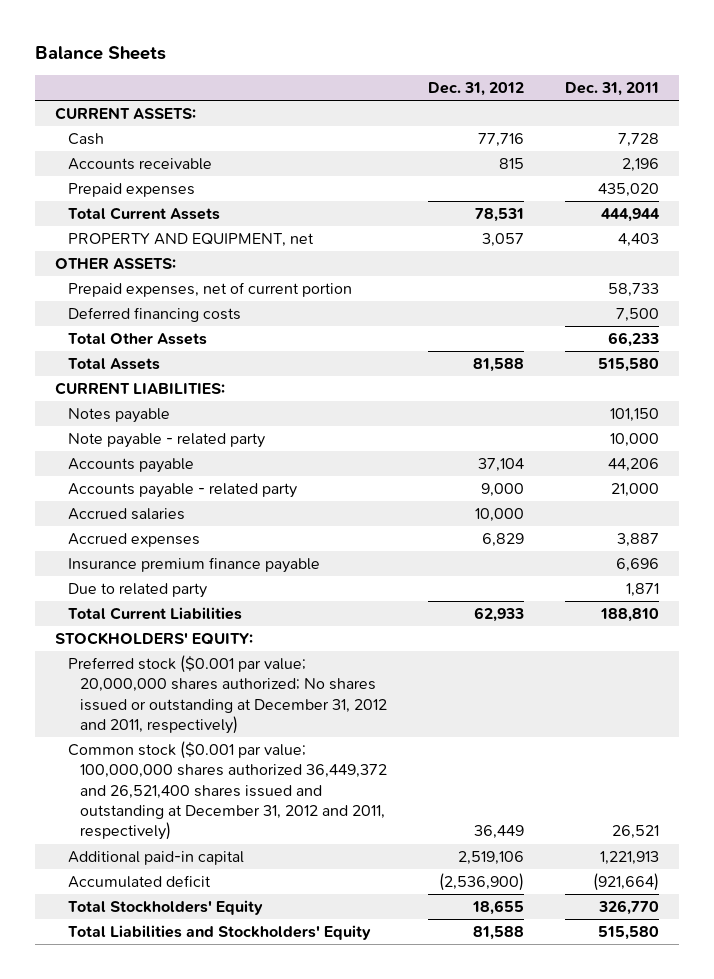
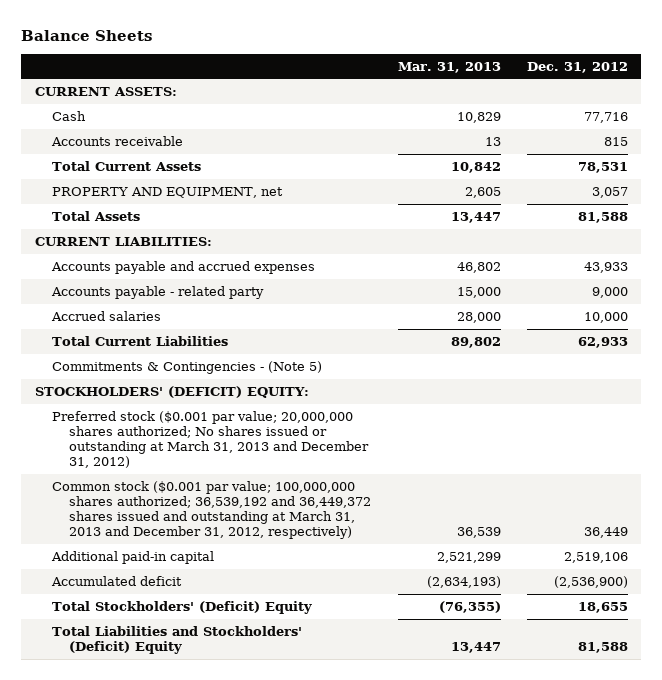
- | Dec. 31, 2012 | Dec. 31, 2011
+ | Mar. 31, 2013 | Dec. 31, 2012
- Prepaid expenses | | 435,020
- OTHER ASSETS:
- Prepaid expenses, net of current portion | | 58,733
- Deferred financing costs | | 7,500
- Total Other Assets | | 66,233
- Notes payable | | 101,150
- Note payable - related party | | 10,000
- Accounts payable | 37,104 | 44,206
+ Accounts payable and accrued expenses | 46,802 | 43,933
- Accrued expenses | 6,829 | 3,887
- Insurance premium finance payable | | 6,696
- Due to related party | | 1,871
- STOCKHOLDERS' EQUITY:
- Preferred stock ($0.001 par value; 20,000,000 shares authorized; No shares issued or outstanding at December 31, 2012 and 2011, respectively)
- Common stock ($0.001 par value; 100,000,000 shares authorized 36,449,372 and 26,521,400 shares issued and outstanding at December 31, 2012 and 2011, respectively) | 36,449 | 26,521
+ Commitments & Contingencies - (Note 5)
+ STOCKHOLDERS' (DEFICIT) EQUITY:
+ Preferred stock ($0.001 par value; 20,000,000 shares authorized; No shares issued or outstanding at March 31, 2013 and December 31, 2012)
+ Common stock ($0.001 par value; 100,000,000 shares authorized; 36,539,192 and 36,449,372 shares issued and outstanding at March 31, 2013 and December 31, 2012, respectively) | 36,539 | 36,449
- Total Stockholders' Equity | 18,655 | 326,770
- Total Liabilities and Stockholders' Equity | 81,588 | 515,580
+ Total Stockholders' (Deficit) Equity | (76,355) | 18,655
+ Total Liabilities and Stockholders' (Deficit) Equity | 13,447 | 81,588

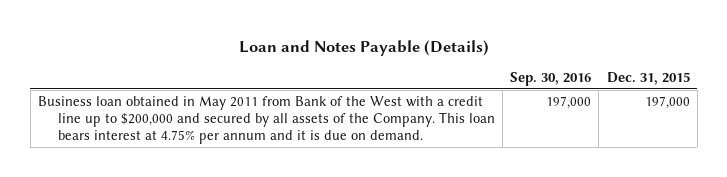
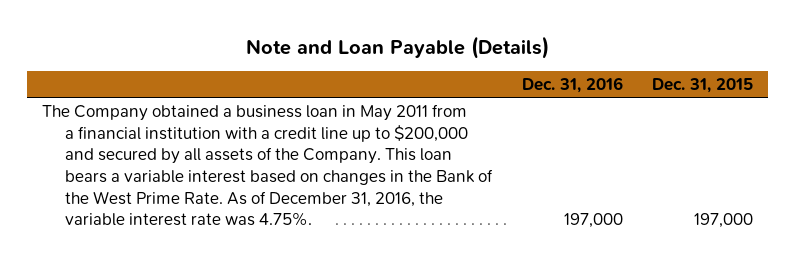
- Loan and Notes Payable (Details)
+ Note and Loan Payable (Details)
- | Sep. 30, 2016 | Dec. 31, 2015
+ | Dec. 31, 2016 | Dec. 31, 2015
- Business loan obtained in May 2011 from Bank of the West with a credit line up to $200,000 and secured by all assets of the Company. This loan bears interest at 4.75% per annum and it is due on demand. | 197,000 | 197,000
+ The Company obtained a business loan in May 2011 from a financial institution with a credit line up to $200,000 and secured by all assets of the Company. This loan bears a variable interest based on changes in the Bank of the West Prime Rate. As of December 31, 2016, the variable interest rate was 4.75%. | 197,000 | 197,000

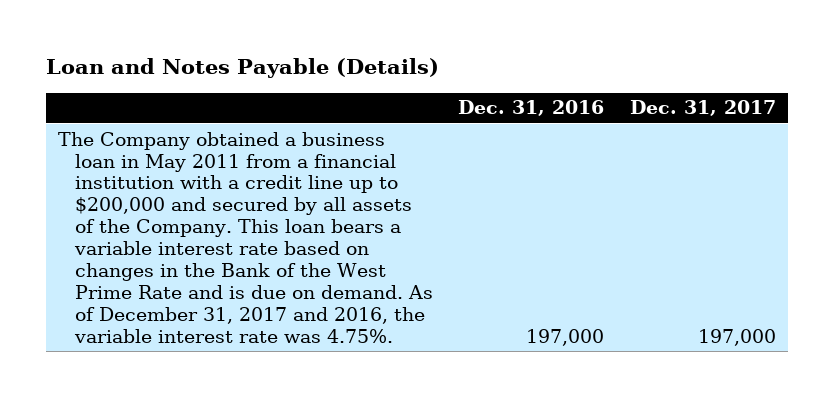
- Note and Loan Payable (Details)
+ Loan and Notes Payable (Details)
- | Dec. 31, 2016 | Dec. 31, 2015
+ | Dec. 31, 2016 | Dec. 31, 2017
- The Company obtained a business loan in May 2011 from a financial institution with a credit line up to $200,000 and secured by all assets of the Company. This loan bears a variable interest based on changes in the Bank of the West Prime Rate. As of December 31, 2016, the variable interest rate was 4.75%. | 197,000 | 197,000
+ The Company obtained a business loan in May 2011 from a financial institution with a credit line up to $200,000 and secured by all assets of the Company. This loan bears a variable interest rate based on changes in the Bank of the West Prime Rate and is due on demand. As of December 31, 2017 and 2016, the variable interest rate was 4.75%. | 197,000 | 197,000

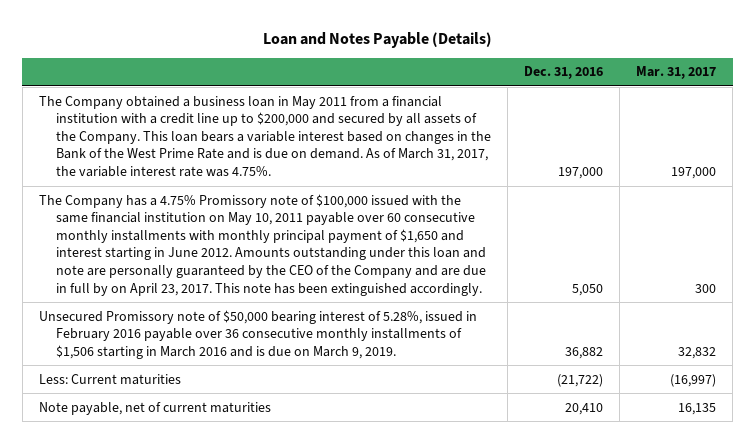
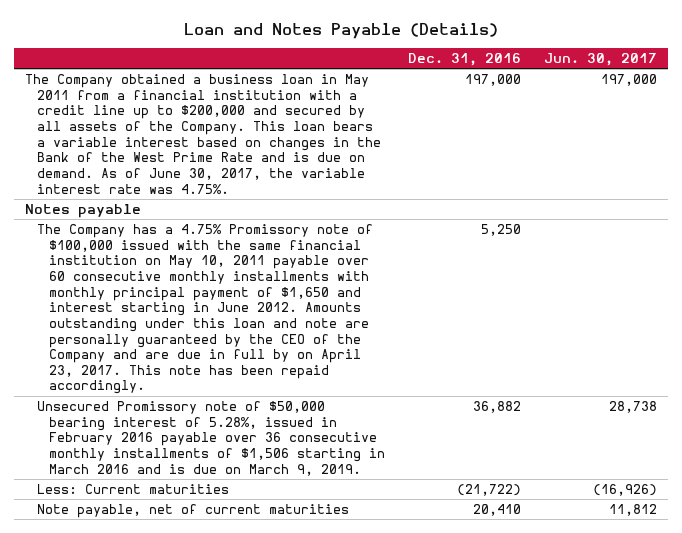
- | Dec. 31, 2016 | Mar. 31, 2017
+ | Dec. 31, 2016 | Jun. 30, 2017
- The Company obtained a business loan in May 2011 from a financial institution with a credit line up to $200,000 and secured by all assets of the Company. This loan bears a variable interest based on changes in the Bank of the West Prime Rate and is due on demand. As of March 31, 2017, the variable interest rate was 4.75%. | 197,000 | 197,000
- The Company has a 4.75% Promissory note of $100,000 issued with the same financial institution on May 10, 2011 payable over 60 consecutive monthly installments with monthly principal payment of $1,650 and interest starting in June 2012. Amounts outstanding under this loan and note are personally guaranteed by the CEO of the Company and are due in full by on April 23, 2017. This note has been extinguished accordingly. | 5,050 | 300
+ The Company obtained a business loan in May 2011 from a financial institution with a credit line up to $200,000 and secured by all assets of the Company. This loan bears a variable interest based on changes in the Bank of the West Prime Rate and is due on demand. As of June 30, 2017, the variable interest rate was 4.75%. | 197,000 | 197,000
+ Notes payable
+ The Company has a 4.75% Promissory note of $100,000 issued with the same financial institution on May 10, 2011 payable over 60 consecutive monthly installments with monthly principal payment of $1,650 and interest starting in June 2012. Amounts outstanding under this loan and note are personally guaranteed by the CEO of the Company and are due in full by on April 23, 2017. This note has been repaid accordingly. | 5,250 |

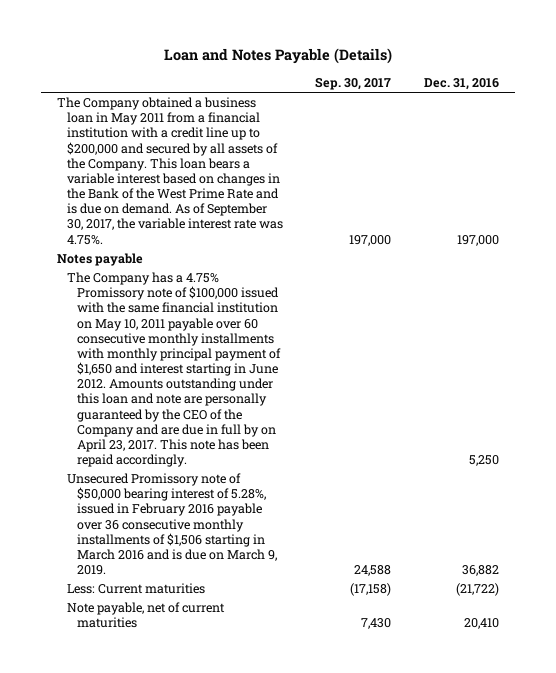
- | Dec. 31, 2016 | Jun. 30, 2017
+ | Sep. 30, 2017 | Dec. 31, 2016
- The Company obtained a business loan in May 2011 from a financial institution with a credit line up to $200,000 and secured by all assets of the Company. This loan bears a variable interest based on changes in the Bank of the West Prime Rate and is due on demand. As of June 30, 2017, the variable interest rate was 4.75%. | 197,000 | 197,000
+ The Company obtained a business loan in May 2011 from a financial institution with a credit line up to $200,000 and secured by all assets of the Company. This loan bears a variable interest based on changes in the Bank of the West Prime Rate and is due on demand. As of September 30, 2017, the variable interest rate was 4.75%. | 197,000 | 197,000

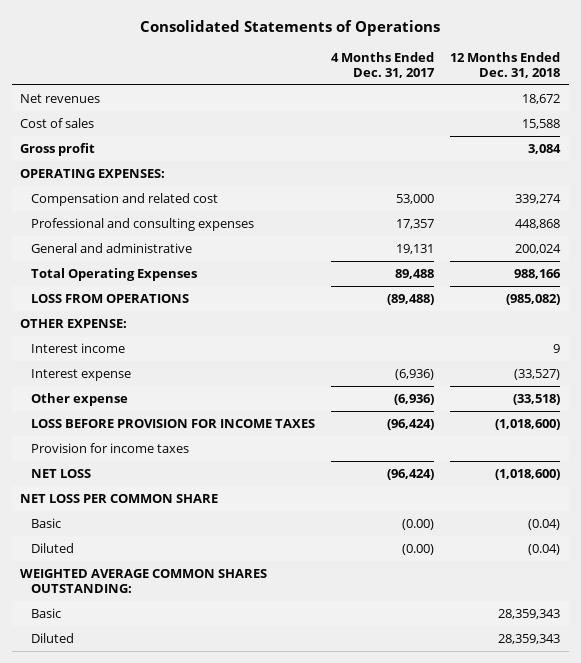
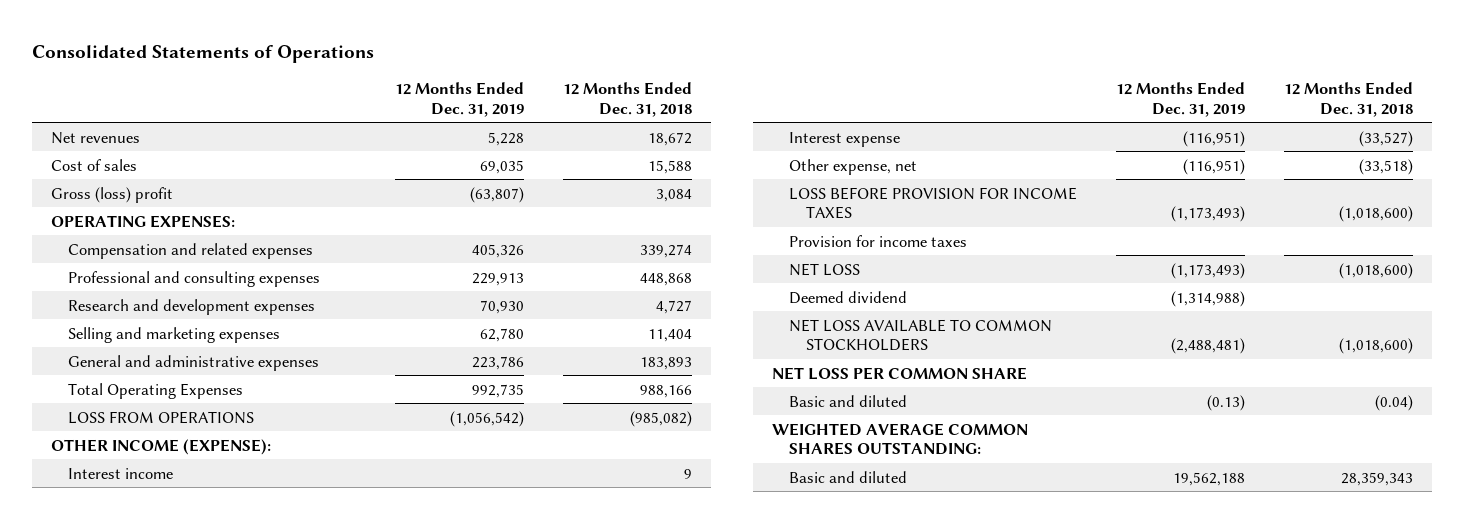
- | 4 Months Ended Dec. 31, 2017 | 12 Months Ended Dec. 31, 2018
+ | 12 Months Ended Dec. 31, 2019 | 12 Months Ended Dec. 31, 2018
- Gross profit | | 3,084
+ Gross (loss) profit | (63,807) | 3,084
- Compensation and related cost | 53,000 | 339,274
+ Compensation and related expenses | 405,326 | 339,274
- General and administrative | 19,131 | 200,024
+ Research and development expenses | 70,930 | 4,727
+ Selling and marketing expenses | 62,780 | 11,404
+ General and administrative expenses | 223,786 | 183,893
- OTHER EXPENSE:
+ OTHER INCOME (EXPENSE):
- Other expense | (6,936) | (33,518)
+ Other expense, net | (116,951) | (33,518)
+ Deemed dividend | (1,314,988) |
+ NET LOSS AVAILABLE TO COMMON STOCKHOLDERS | (2,488,481) | (1,018,600)
- Basic | (0.00) | (0.04)
- Diluted | (0.00) | (0.04)
+ Basic and diluted | (0.13) | (0.04)
- Basic | | 28,359,343
- Diluted | | 28,359,343
+ Basic and diluted | 19,562,188 | 28,359,343

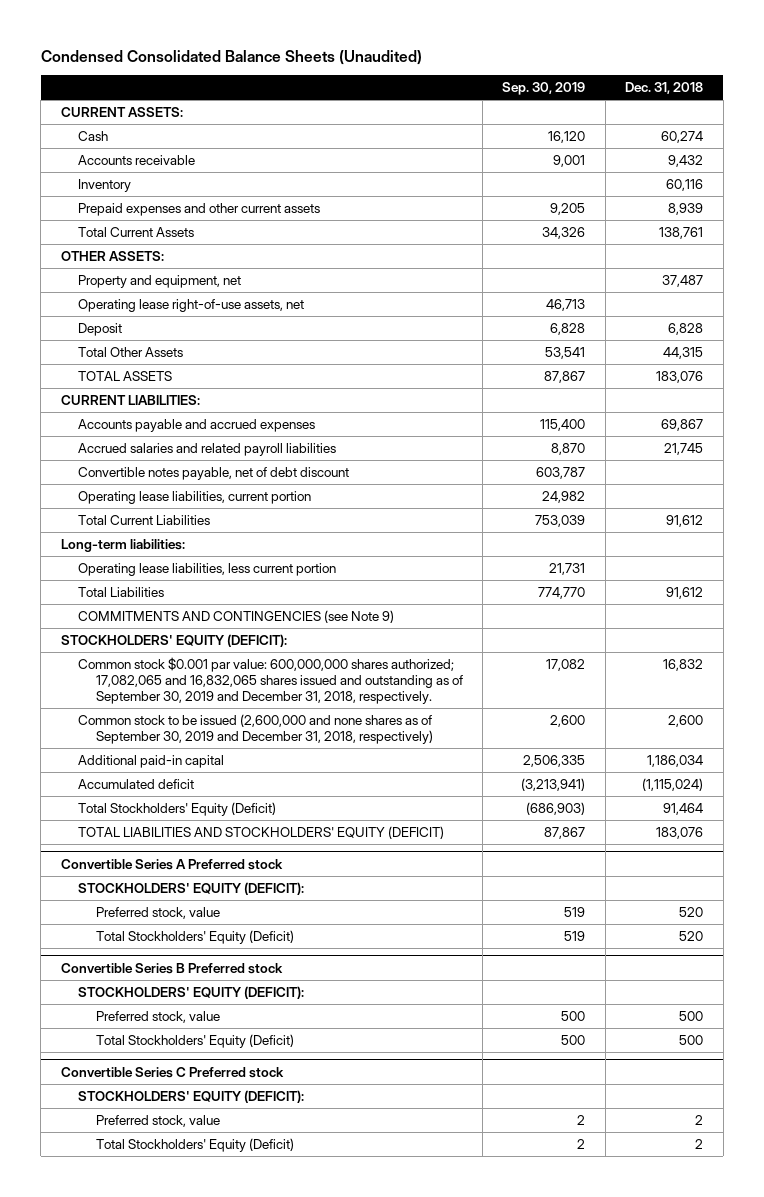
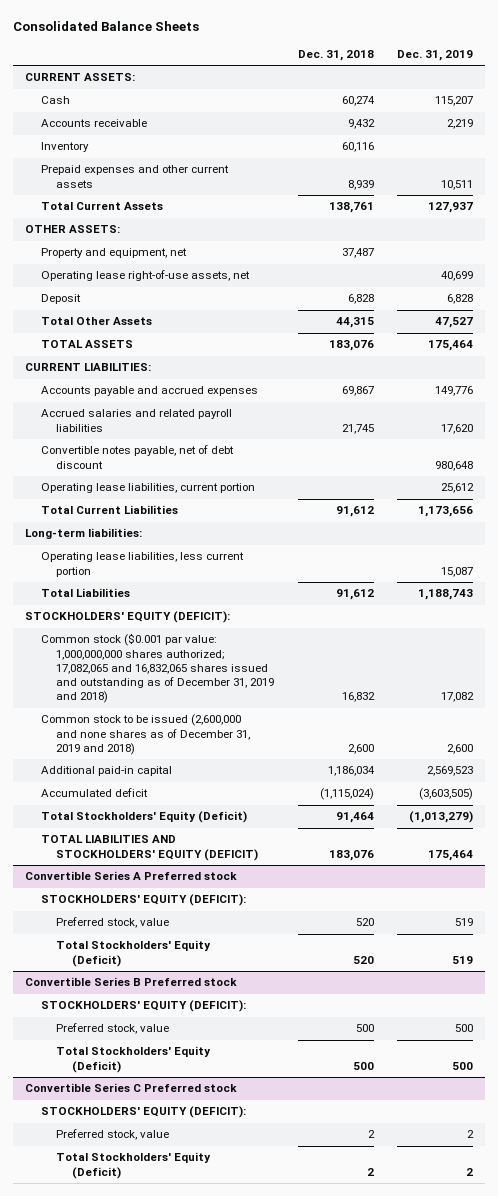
- Condensed Consolidated Balance Sheets (Unaudited)
+ Consolidated Balance Sheets
- | Sep. 30, 2019 | Dec. 31, 2018
+ | Dec. 31, 2018 | Dec. 31, 2019
- COMMITMENTS AND CONTINGENCIES (see Note 9)
- Common stock $0.001 par value: 600,000,000 shares authorized; 17,082,065 and 16,832,065 shares issued and outstanding as of September 30, 2019 and December 31, 2018, respectively. | 17,082 | 16,832
- Common stock to be issued (2,600,000 and none shares as of September 30, 2019 and December 31, 2018, respectively) | 2,600 | 2,600
+ Common stock ($0.001 par value: 1,000,000,000 shares authorized; 17,082,065 and 16,832,065 shares issued and outstanding as of December 31, 2019 and 2018) | 16,832 | 17,082
+ Common stock to be issued (2,600,000 and none shares as of December 31, 2019 and 2018) | 2,600 | 2,600

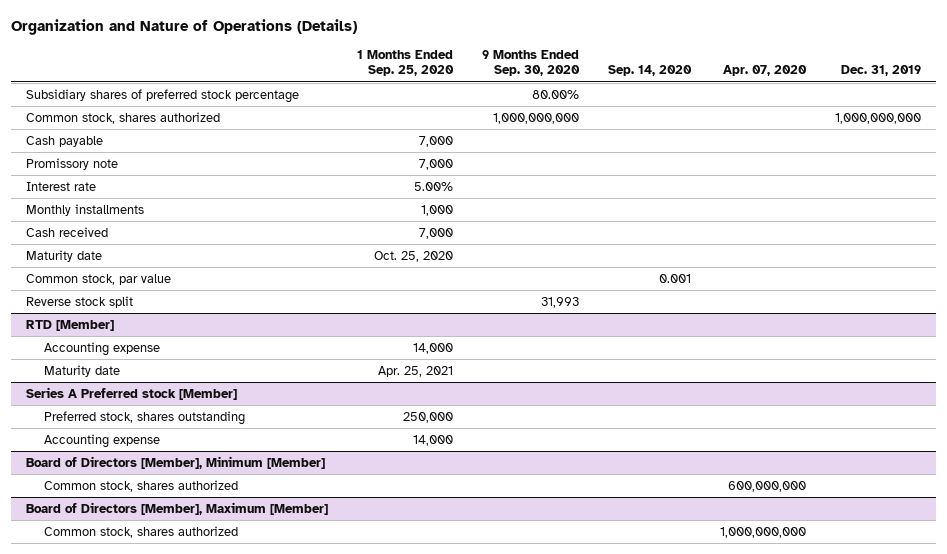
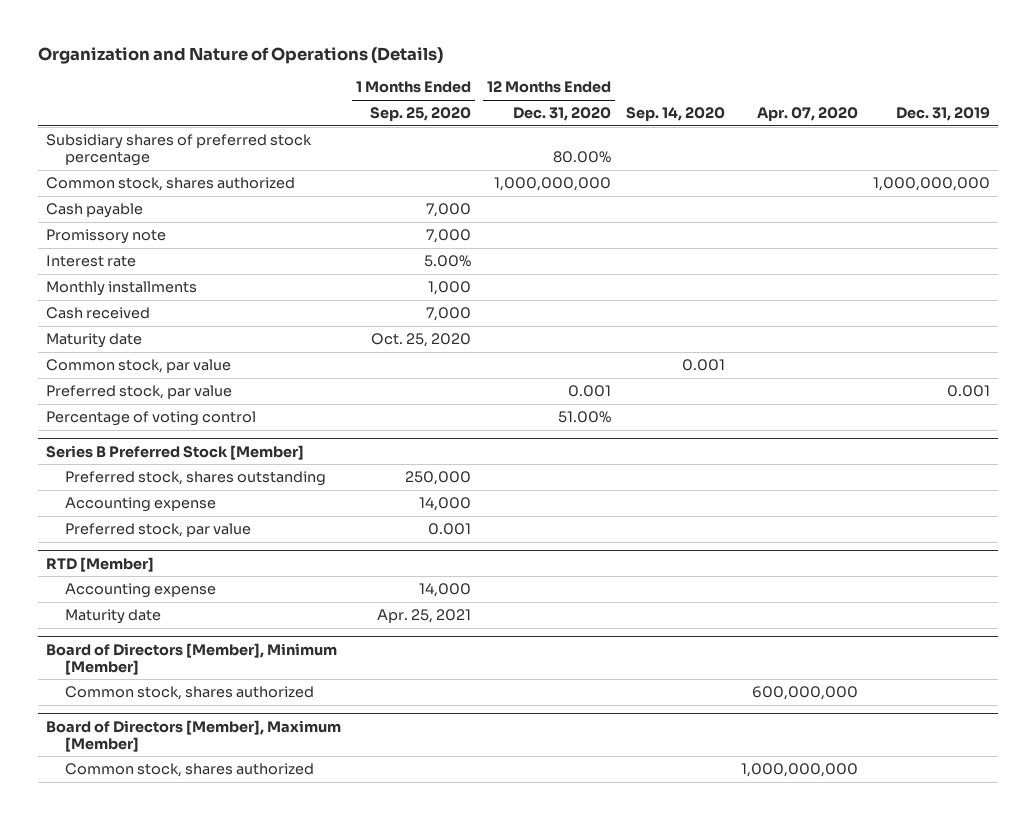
- | 1 Months Ended Sep. 25, 2020 | 9 Months Ended Sep. 30, 2020 | Sep. 14, 2020 | Apr. 07, 2020 | Dec. 31, 2019
+ | 1 Months Ended Sep. 25, 2020 | 12 Months Ended Dec. 31, 2020 | Sep. 14, 2020 | Apr. 07, 2020 | Dec. 31, 2019
- Reverse stock split | | 31,993 | | |
+ Preferred stock, par value | | 0.001 | | | 0.001
+ Percentage of voting control | | 51.00% | | |
+ Series B Preferred Stock [Member]
+ Preferred stock, shares outstanding | 250,000 | | | |
+ Accounting expense | 14,000 | | | |
+ Preferred stock, par value | 0.001 | | | |
- Series A Preferred stock [Member]
- Preferred stock, shares outstanding | 250,000 | | | |
- Accounting expense | 14,000 | | | |

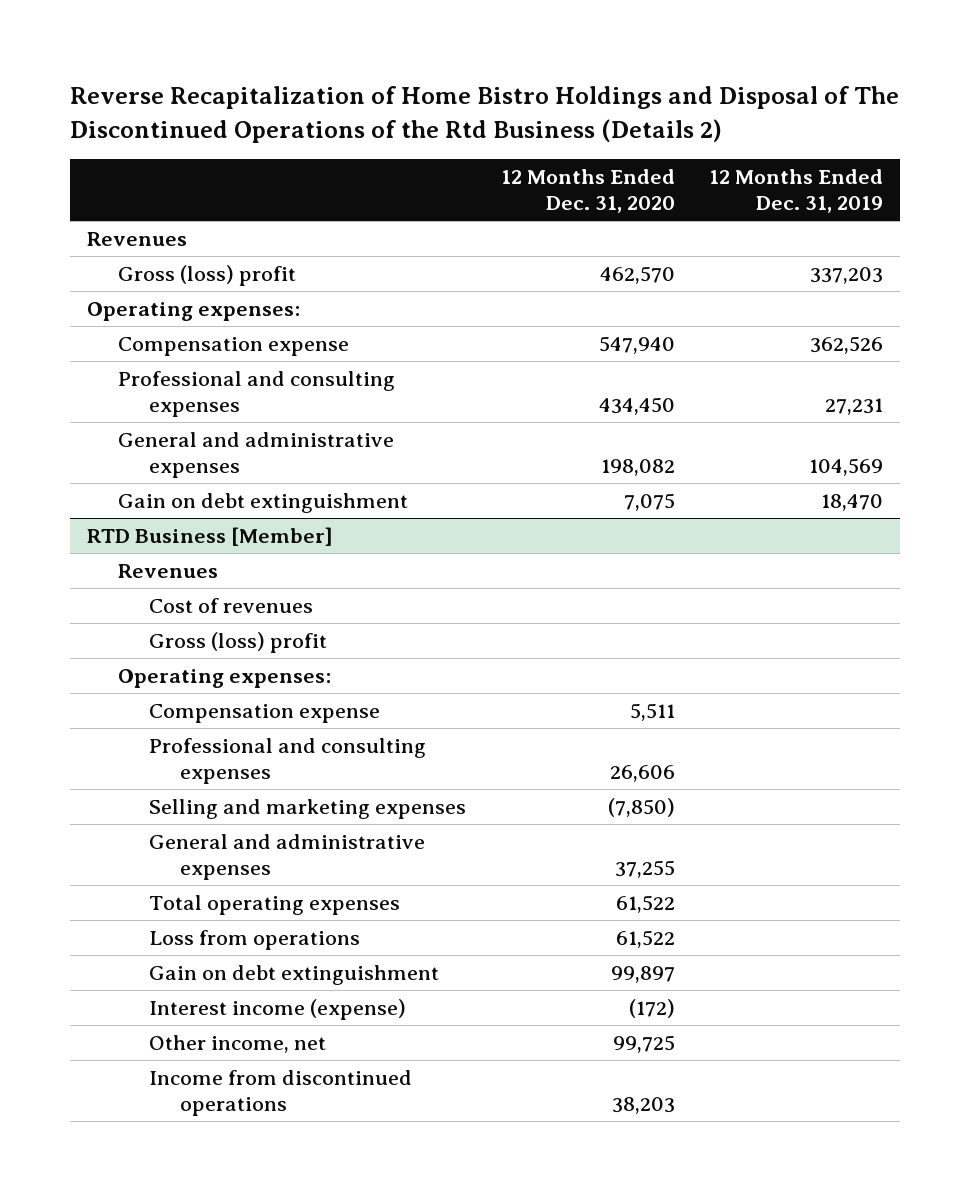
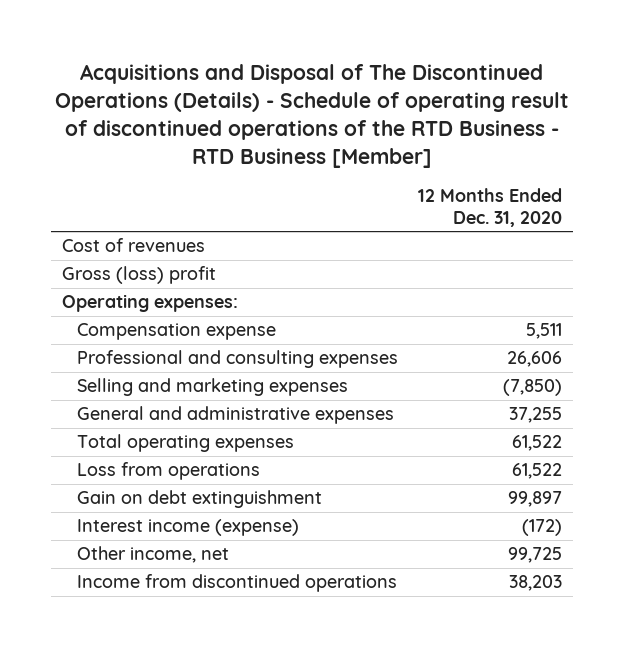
- Reverse Recapitalization of Home Bistro Holdings and Disposal of The Discontinued Operations of the Rtd Business (Details 2)
+ Acquisitions and Disposal of The Discontinued Operations (Details) - Schedule of operating result of discontinued operations of the RTD Business - RTD Business [Member]
- | 12 Months Ended Dec. 31, 2020 | 12 Months Ended Dec. 31, 2019
+ | 12 Months Ended Dec. 31, 2020
- Revenues
- Gross (loss) profit | 462,570 | 337,203
- Operating expenses:
- Compensation expense | 547,940 | 362,526
- Professional and consulting expenses | 434,450 | 27,231
- General and administrative expenses | 198,082 | 104,569
- Gain on debt extinguishment | 7,075 | 18,470
- RTD Business [Member]
- Revenues

